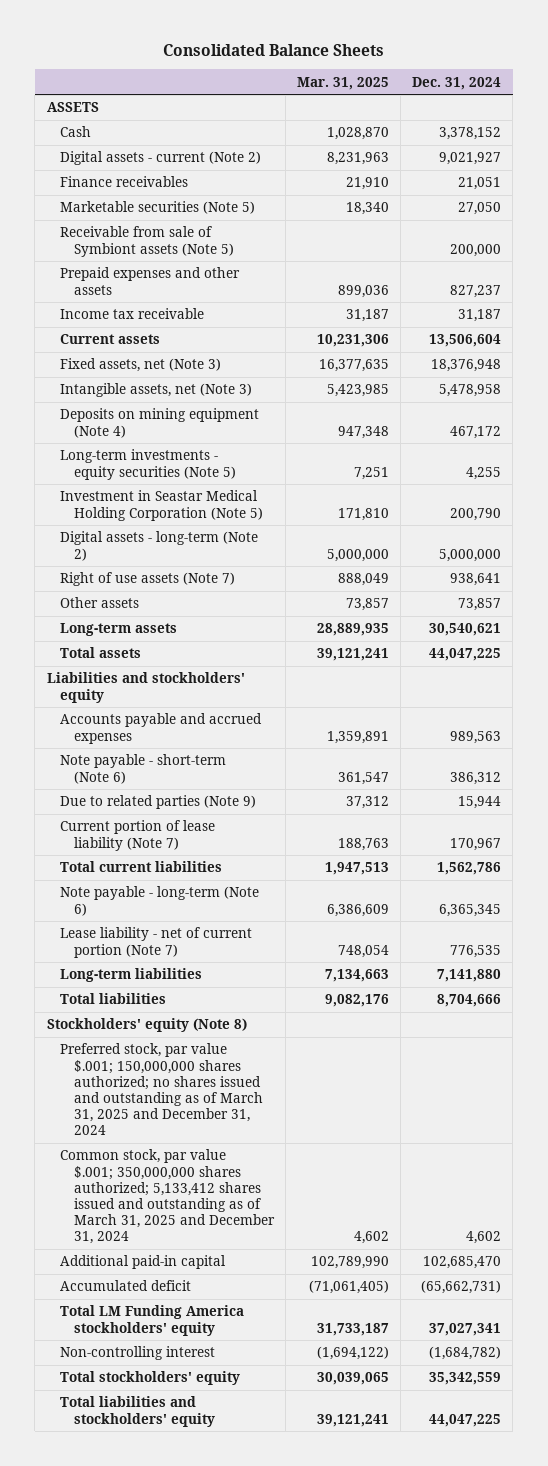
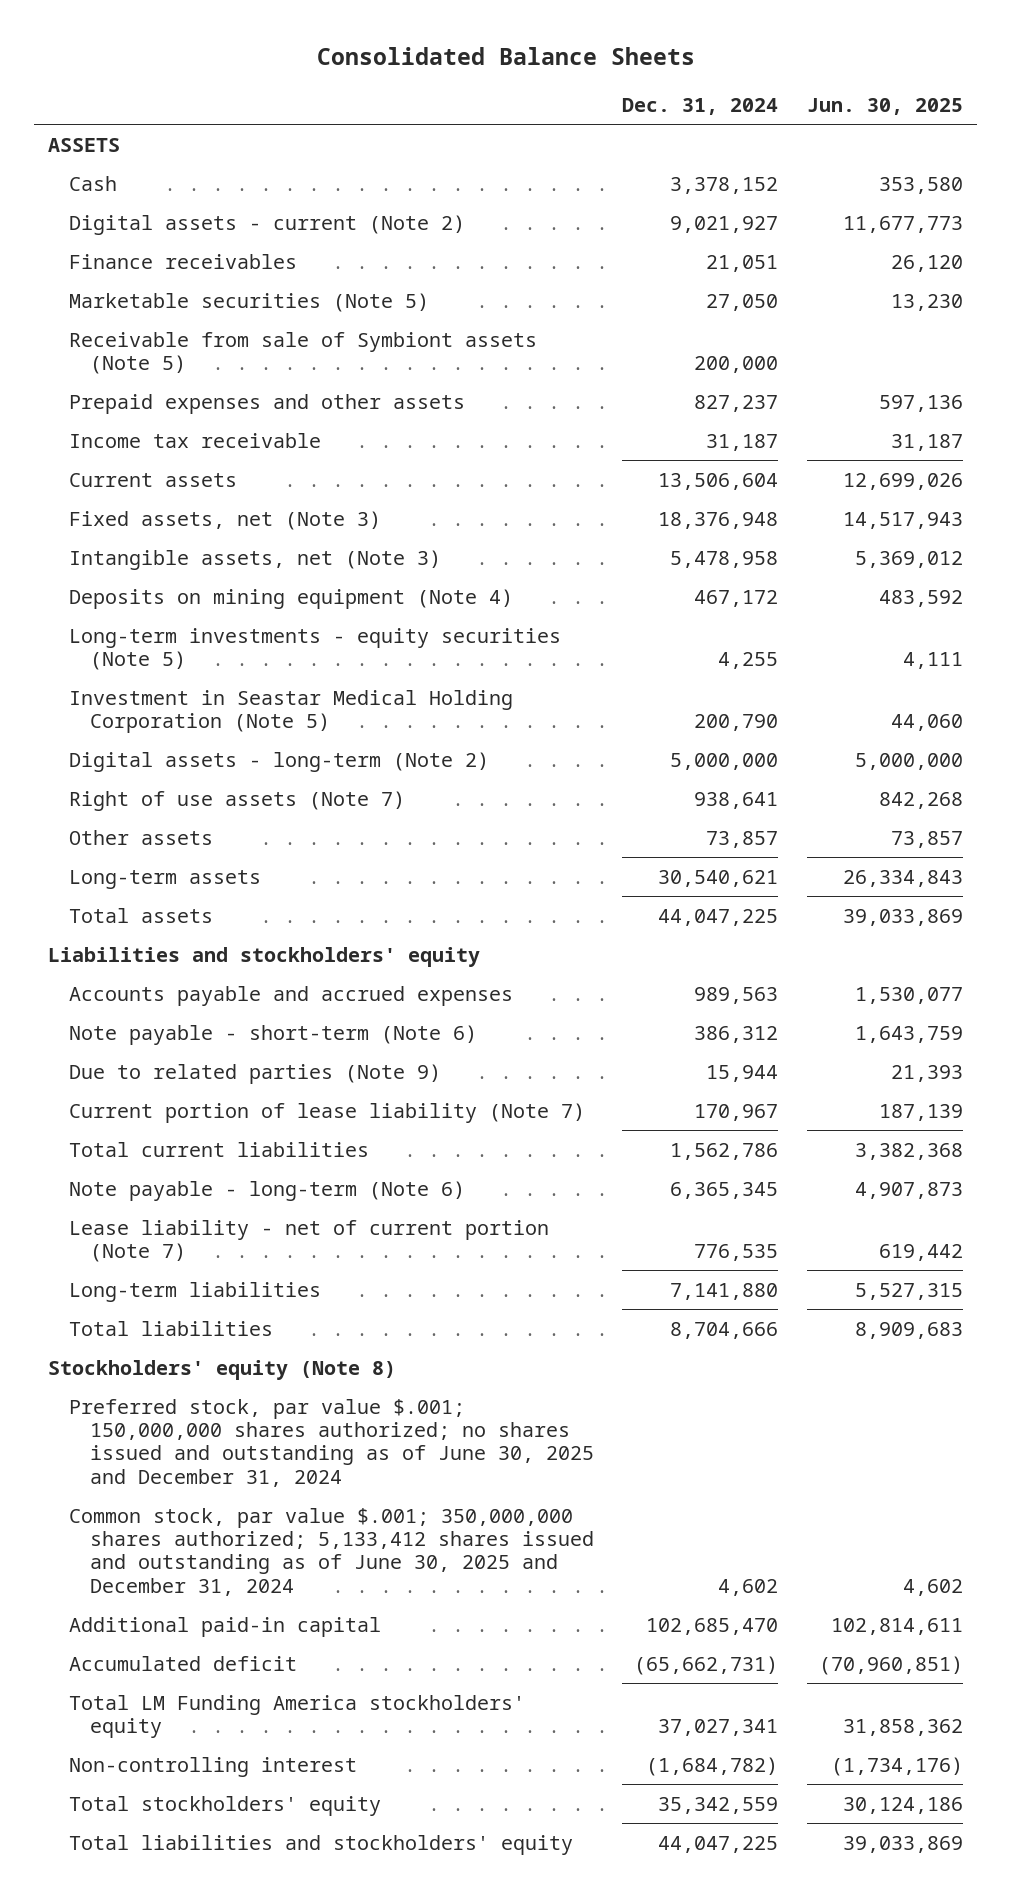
- | Mar. 31, 2025 | Dec. 31, 2024
+ | Dec. 31, 2024 | Jun. 30, 2025
- Preferred stock, par value $.001; 150,000,000 shares authorized; no shares issued and outstanding as of March 31, 2025 and December 31, 2024
- Common stock, par value $.001; 350,000,000 shares authorized; 5,133,412 shares issued and outstanding as of March 31, 2025 and December 31, 2024 | 4,602 | 4,602
+ Preferred stock, par value $.001; 150,000,000 shares authorized; no shares issued and outstanding as of June 30, 2025 and December 31, 2024
+ Common stock, par value $.001; 350,000,000 shares authorized; 5,133,412 shares issued and outstanding as of June 30, 2025 and December 31, 2024 | 4,602 | 4,602

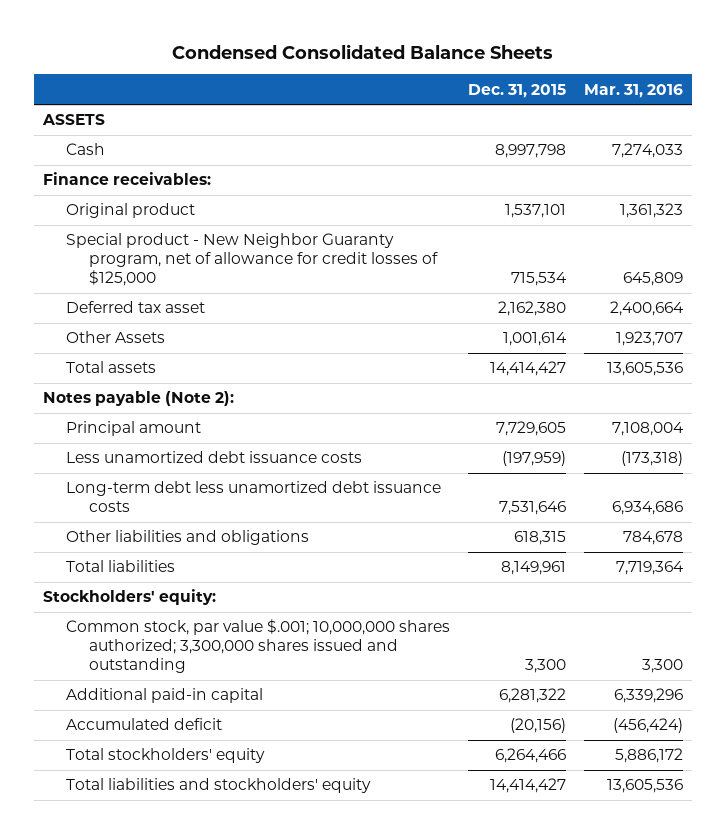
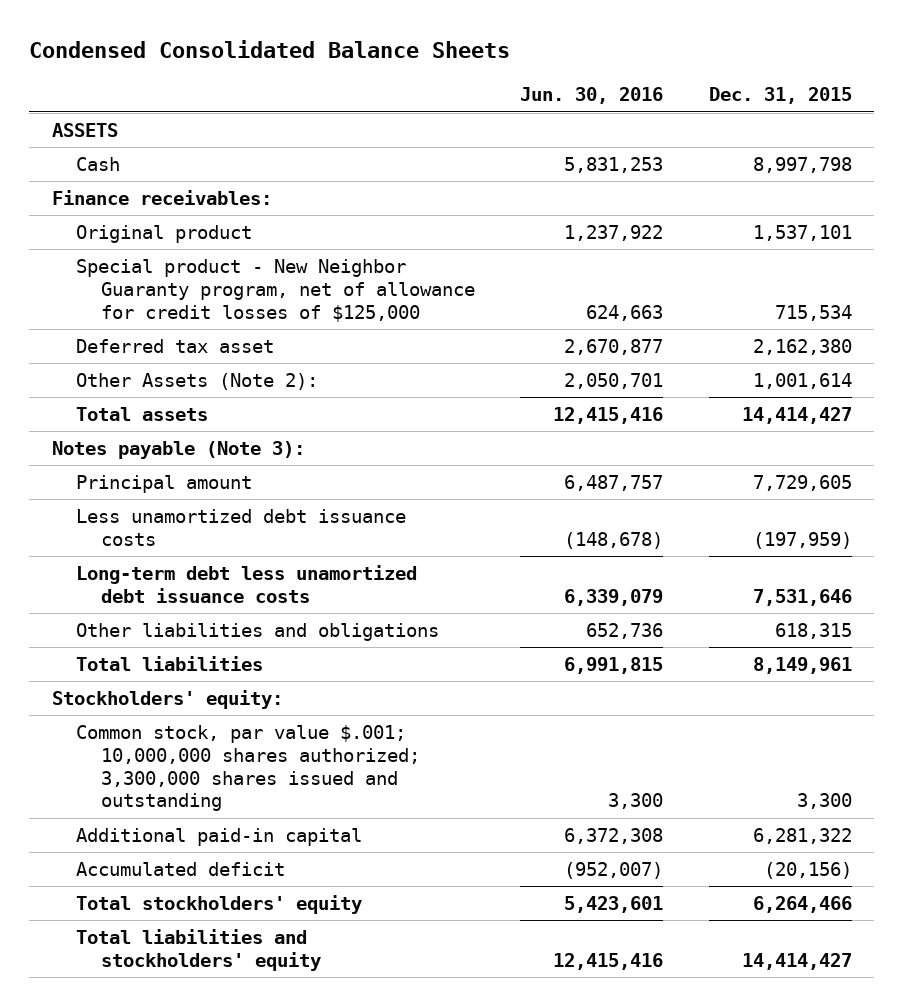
- | Dec. 31, 2015 | Mar. 31, 2016
+ | Jun. 30, 2016 | Dec. 31, 2015
- Other Assets | 1,001,614 | 1,923,707
+ Other Assets (Note 2): | 2,050,701 | 1,001,614
- Notes payable (Note 2):
+ Notes payable (Note 3):

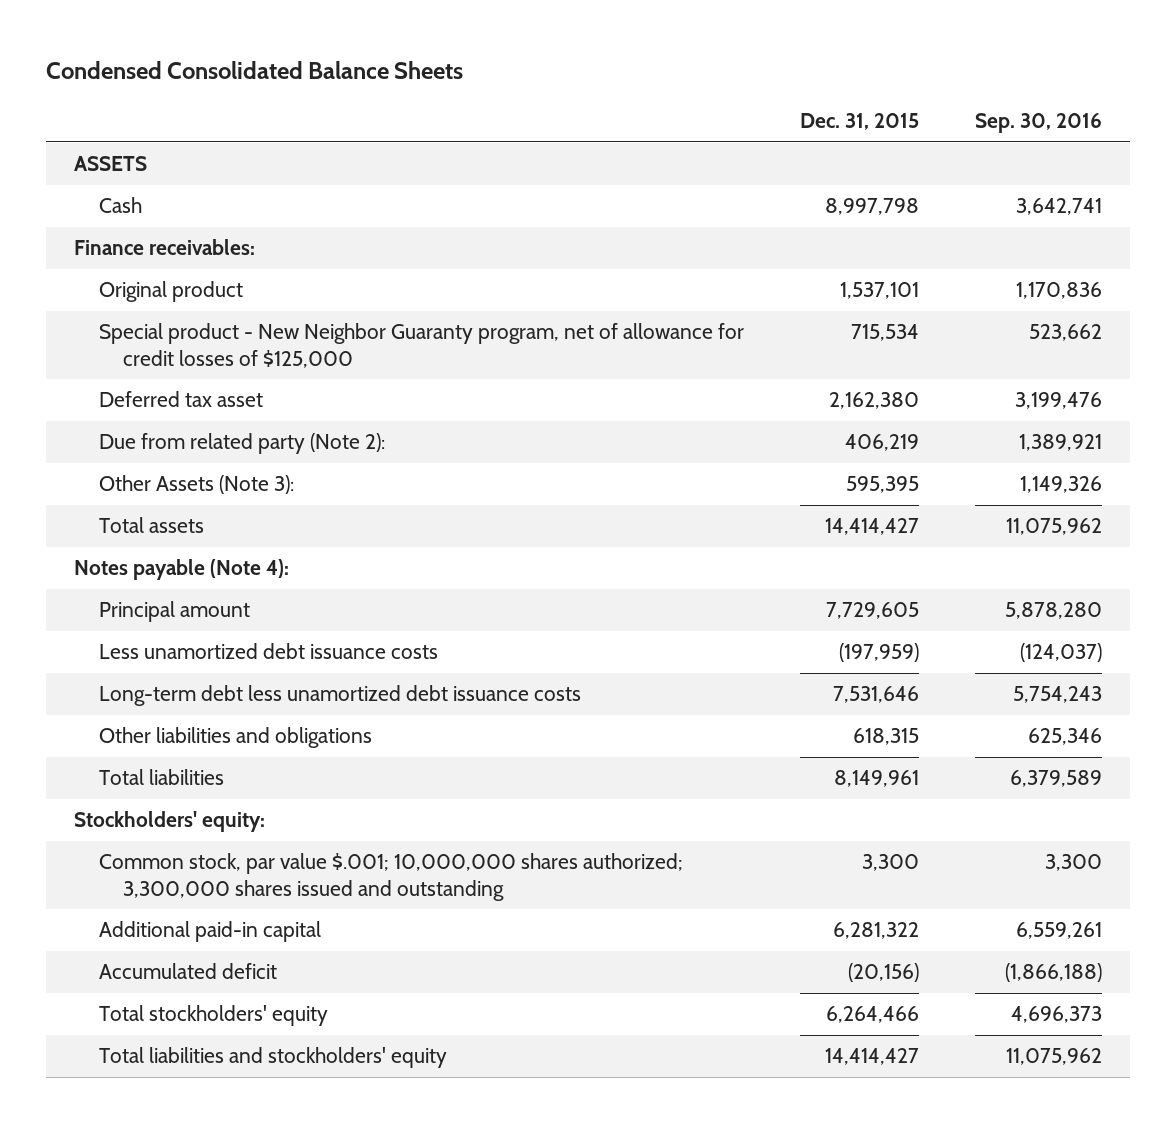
- | Jun. 30, 2016 | Dec. 31, 2015
+ | Dec. 31, 2015 | Sep. 30, 2016
- Other Assets (Note 2): | 2,050,701 | 1,001,614
+ Due from related party (Note 2): | 406,219 | 1,389,921
+ Other Assets (Note 3): | 595,395 | 1,149,326
- Notes payable (Note 3):
+ Notes payable (Note 4):

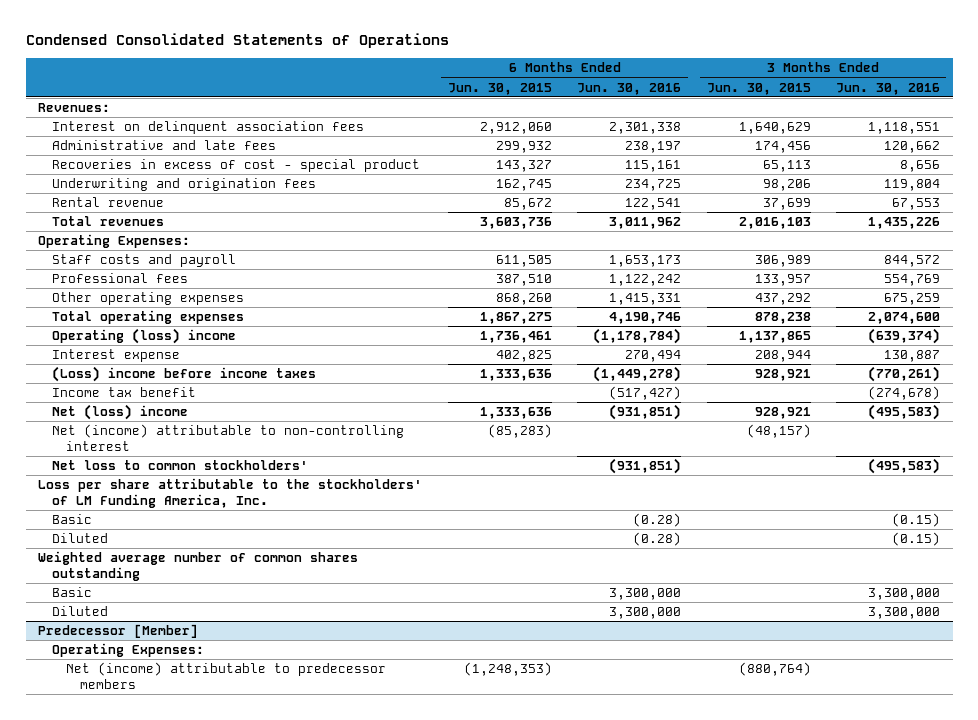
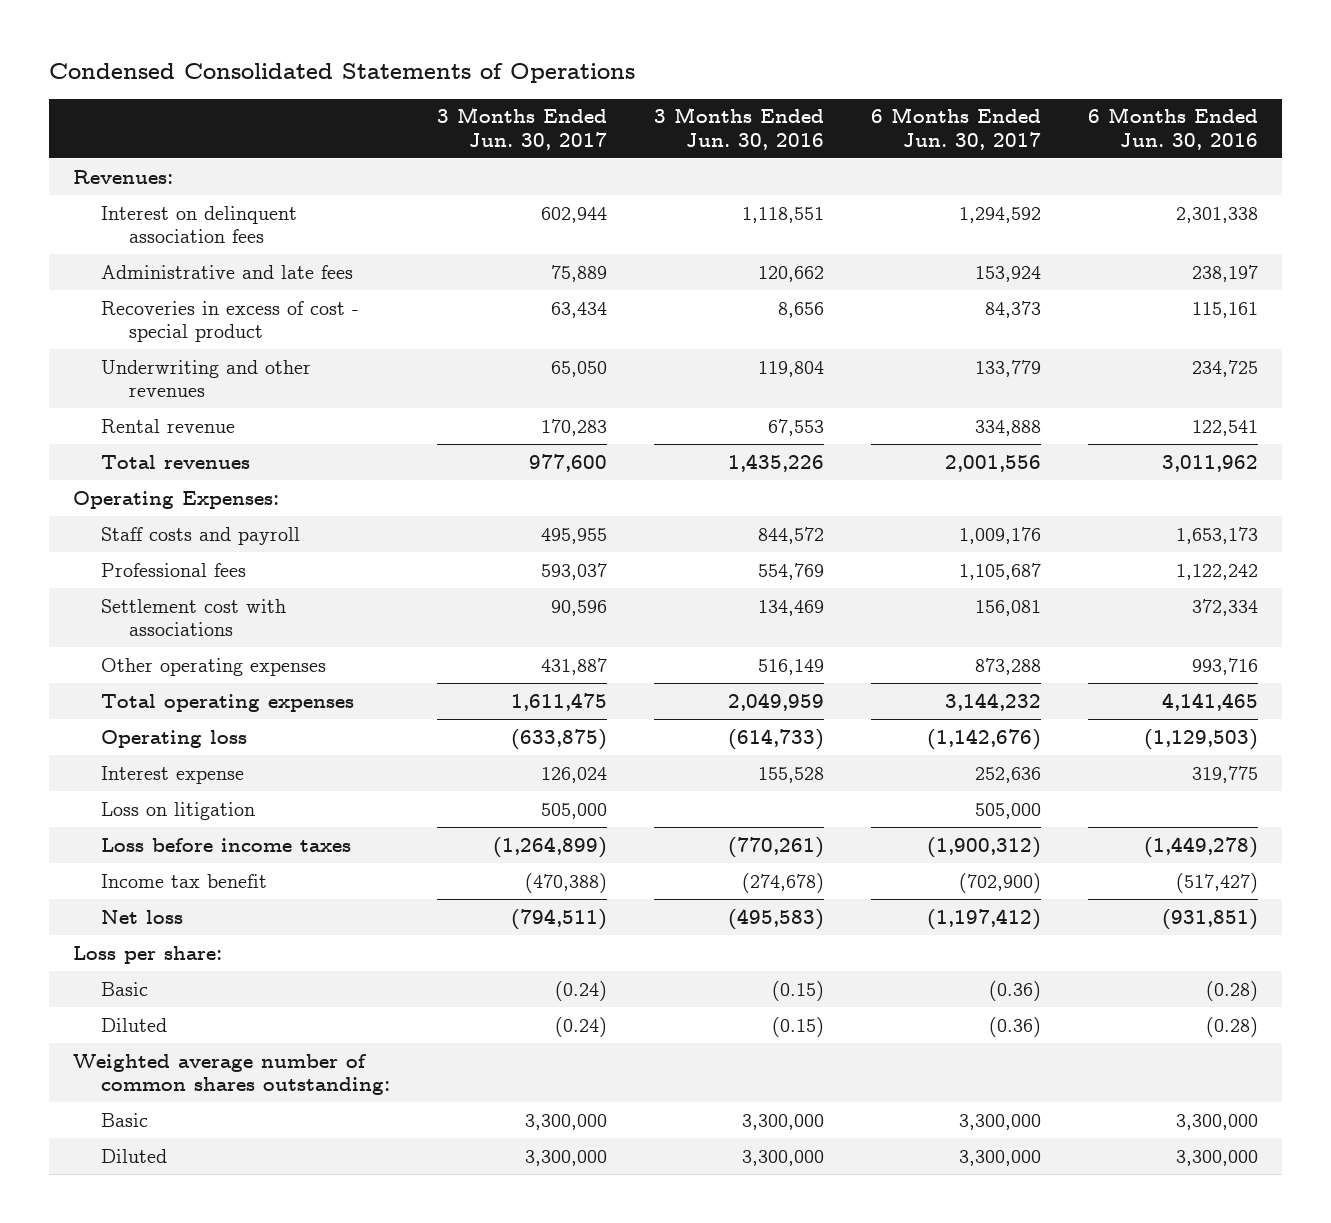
- | 6 Months Ended Jun. 30, 2015 | 6 Months Ended Jun. 30, 2016 | 3 Months Ended Jun. 30, 2015 | 3 Months Ended Jun. 30, 2016
+ | 3 Months Ended Jun. 30, 2017 | 3 Months Ended Jun. 30, 2016 | 6 Months Ended Jun. 30, 2017 | 6 Months Ended Jun. 30, 2016
- Underwriting and origination fees | 162,745 | 234,725 | 98,206 | 119,804
+ Underwriting and other revenues | 65,050 | 119,804 | 133,779 | 234,725
- Other operating expenses | 868,260 | 1,415,331 | 437,292 | 675,259
- Total operating expenses | 1,867,275 | 4,190,746 | 878,238 | 2,074,600
- Operating (loss) income | 1,736,461 | (1,178,784) | 1,137,865 | (639,374)
- Interest expense | 402,825 | 270,494 | 208,944 | 130,887
- (Loss) income before income taxes | 1,333,636 | (1,449,278) | 928,921 | (770,261)
+ Settlement cost with associations | 90,596 | 134,469 | 156,081 | 372,334
+ Other operating expenses | 431,887 | 516,149 | 873,288 | 993,716
+ Total operating expenses | 1,611,475 | 2,049,959 | 3,144,232 | 4,141,465
+ Operating loss | (633,875) | (614,733) | (1,142,676) | (1,129,503)
+ Interest expense | 126,024 | 155,528 | 252,636 | 319,775
+ Loss on litigation | 505,000 | | 505,000 |
+ Loss before income taxes | (1,264,899) | (770,261) | (1,900,312) | (1,449,278)
- Net (loss) income | 1,333,636 | (931,851) | 928,921 | (495,583)
- Net (income) attributable to non-controlling interest | (85,283) | | (48,157) |
- Net loss to common stockholders' | | (931,851) | | (495,583)
- Loss per share attributable to the stockholders' of LM Funding America, Inc.
+ Net loss | (794,511) | (495,583) | (1,197,412) | (931,851)
+ Loss per share:
- Weighted average number of common shares outstanding
+ Weighted average number of common shares outstanding:
- Predecessor [Member]
- Operating Expenses:
- Net (income) attributable to predecessor members | (1,248,353) | | (880,764) |

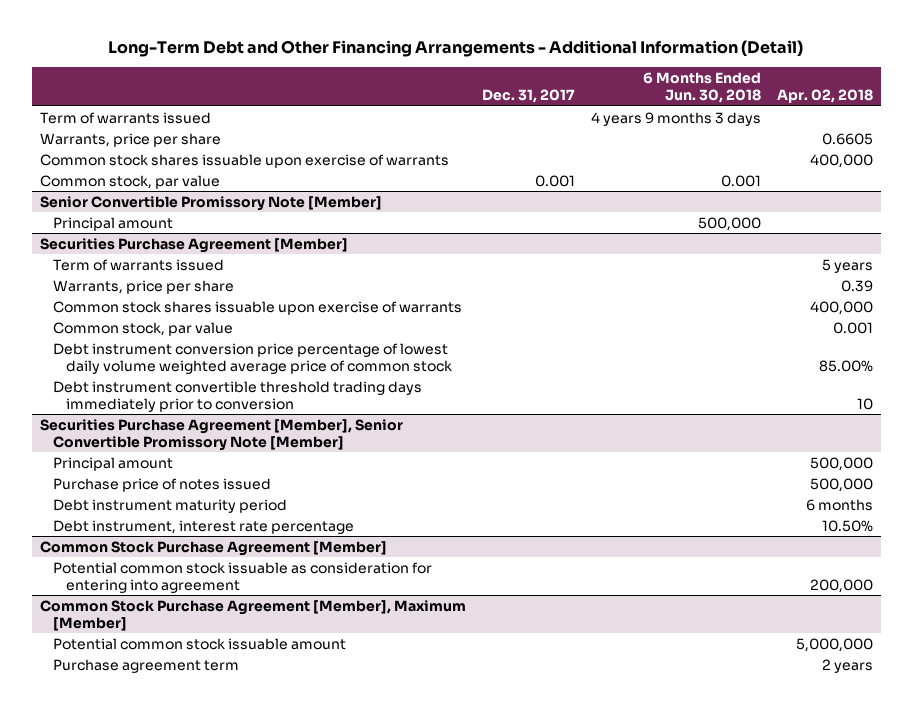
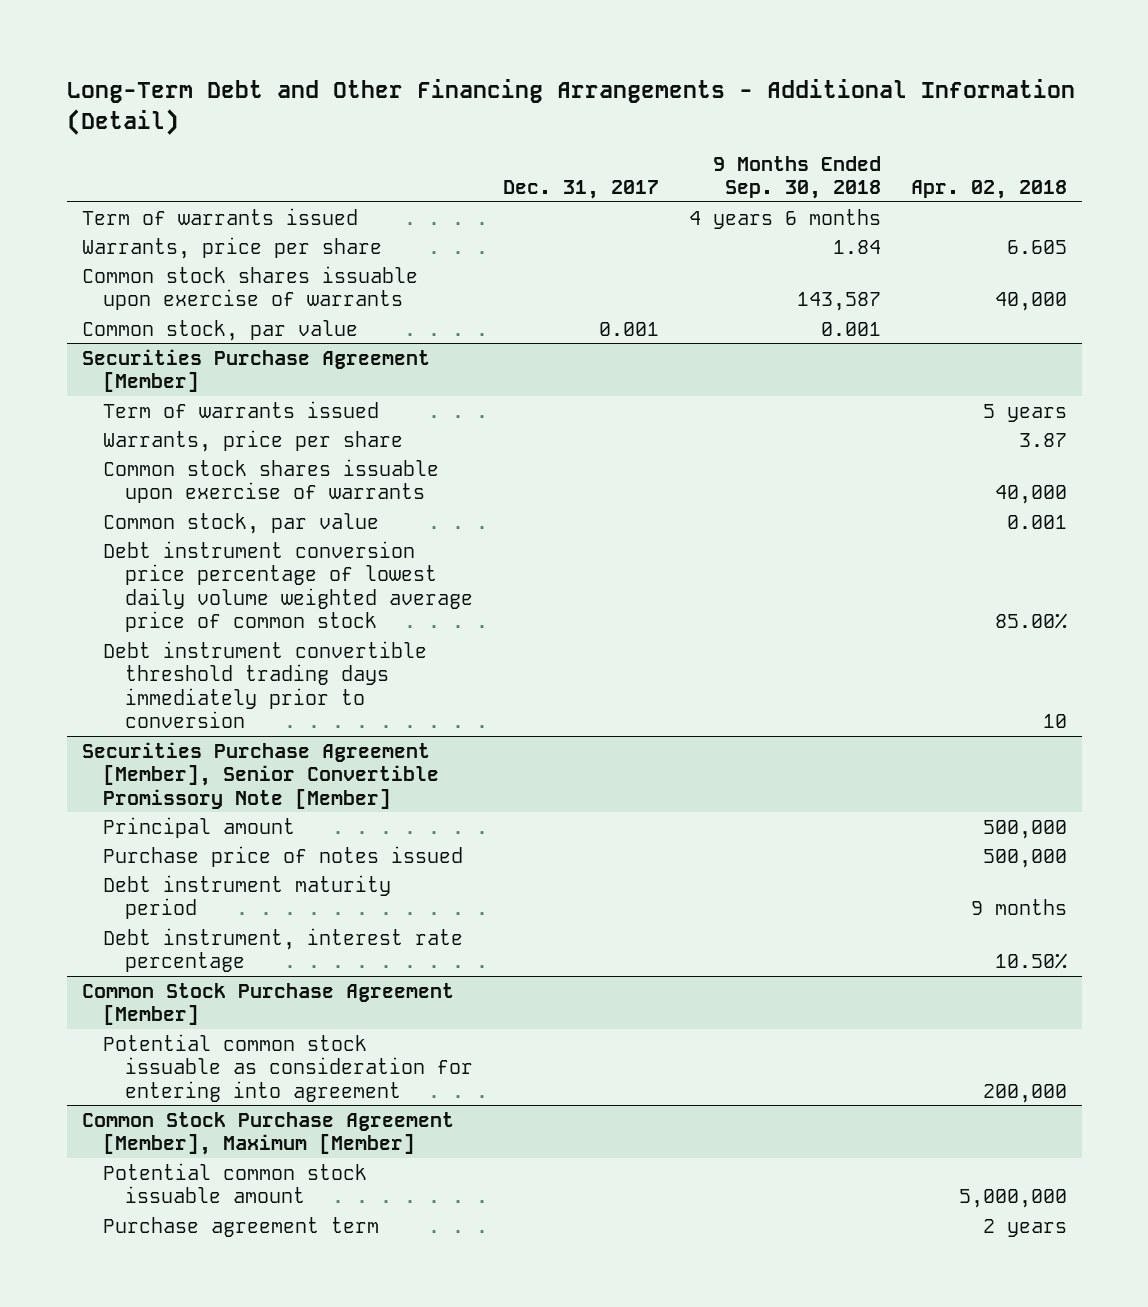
- | Dec. 31, 2017 | 6 Months Ended Jun. 30, 2018 | Apr. 02, 2018
+ | Dec. 31, 2017 | 9 Months Ended Sep. 30, 2018 | Apr. 02, 2018
- Warrants, price per share | | | 0.6605
- Common stock shares issuable upon exercise of warrants | | | 400,000
+ Warrants, price per share | | 1.84 | 6.605
+ Common stock shares issuable upon exercise of warrants | | 143,587 | 40,000
- Senior Convertible Promissory Note [Member]
- Principal amount | | 500,000 |
@ Securities Purchase Agreement [Member]
- Warrants, price per share | | | 0.39
- Common stock shares issuable upon exercise of warrants | | | 400,000
+ Warrants, price per share | | | 3.87
+ Common stock shares issuable upon exercise of warrants | | | 40,000
@ Securities Purchase Agreement [Member], Senior Convertible Promissory Note [Member]
- Debt instrument maturity period | | | 6 months
+ Debt instrument maturity period | | | 9 months

